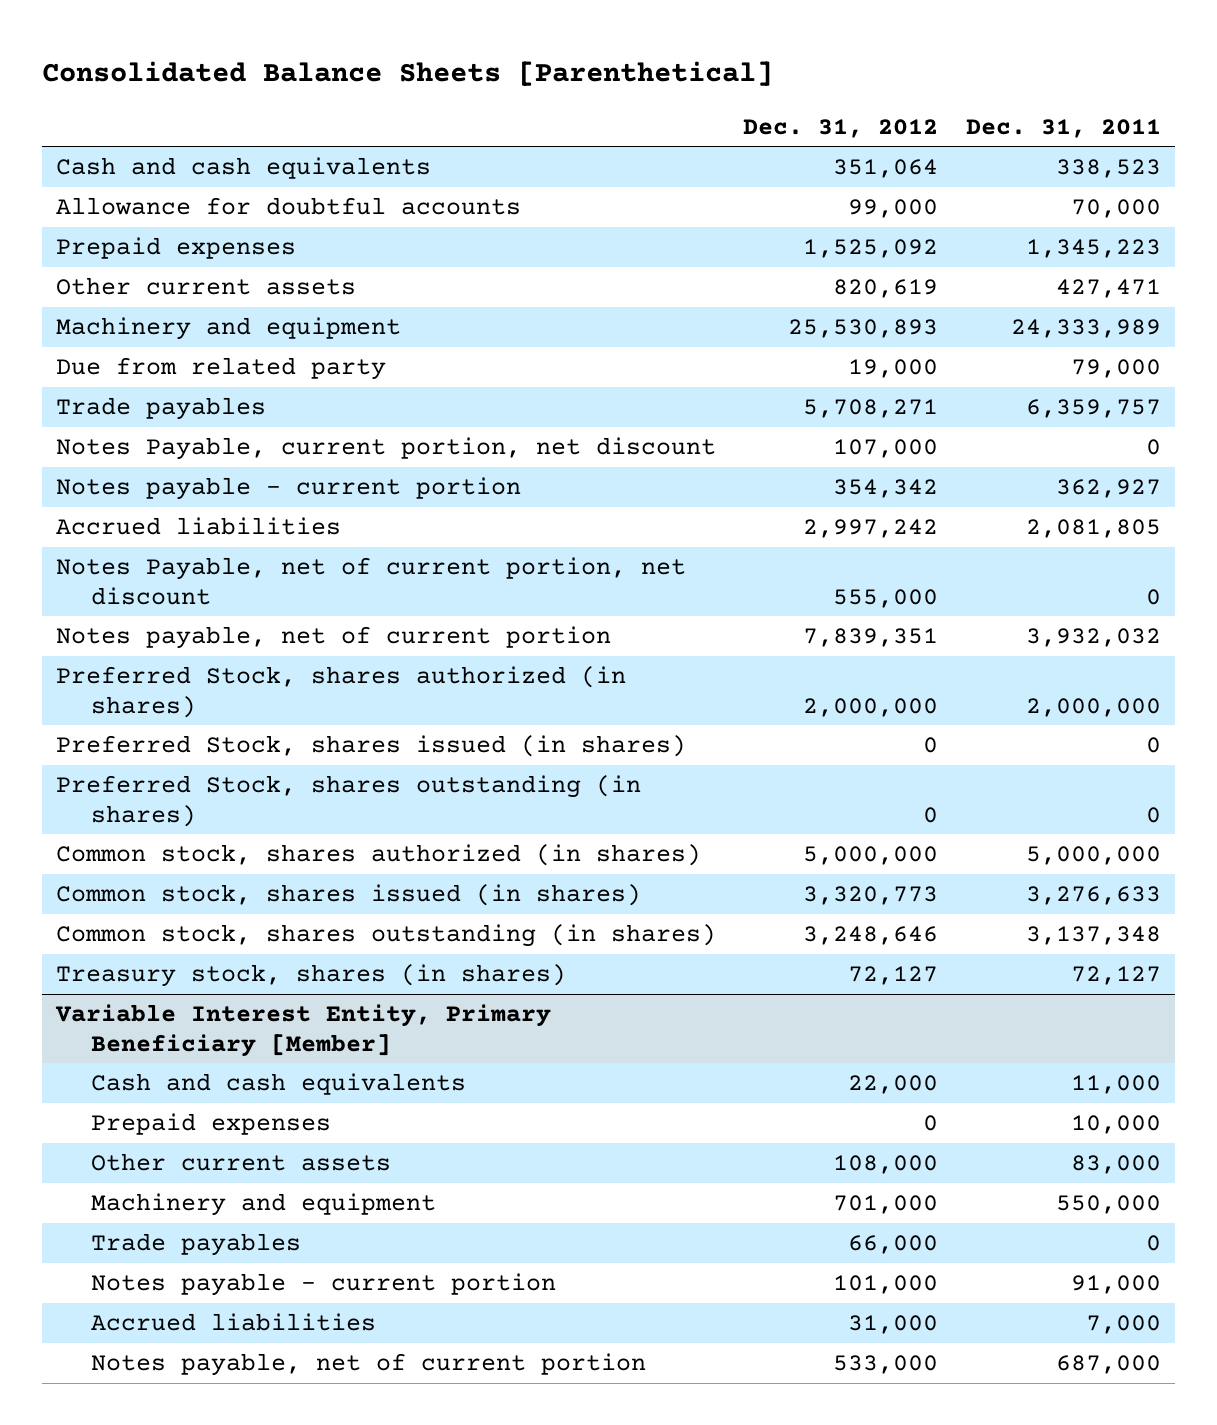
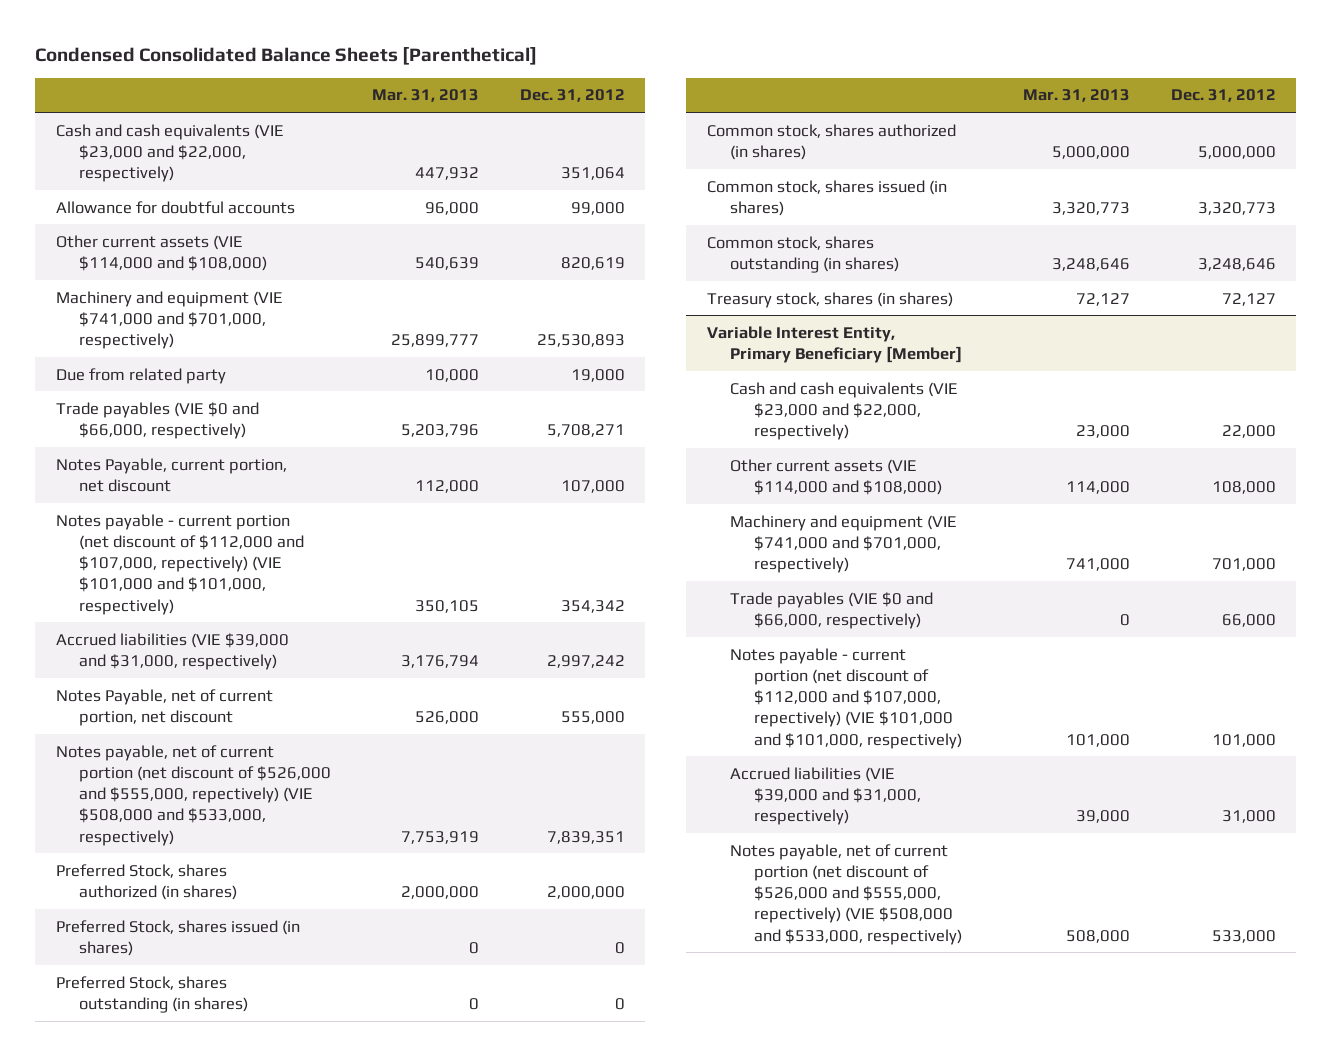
- Consolidated Balance Sheets [Parenthetical]
+ Condensed Consolidated Balance Sheets [Parenthetical]
- | Dec. 31, 2012 | Dec. 31, 2011
+ | Mar. 31, 2013 | Dec. 31, 2012
- Cash and cash equivalents | 351,064 | 338,523
+ Cash and cash equivalents (VIE $23,000 and $22,000, respectively) | 447,932 | 351,064
- Prepaid expenses | 1,525,092 | 1,345,223
- Other current assets | 820,619 | 427,471
- Machinery and equipment | 25,530,893 | 24,333,989
+ Other current assets (VIE $114,000 and $108,000) | 540,639 | 820,619
+ Machinery and equipment (VIE $741,000 and $701,000, respectively) | 25,899,777 | 25,530,893
- Trade payables | 5,708,271 | 6,359,757
+ Trade payables (VIE $0 and $66,000, respectively) | 5,203,796 | 5,708,271
- Notes payable - current portion | 354,342 | 362,927
- Accrued liabilities | 2,997,242 | 2,081,805
+ Notes payable - current portion (net discount of $112,000 and $107,000, repectively) (VIE $101,000 and $101,000, respectively) | 350,105 | 354,342
+ Accrued liabilities (VIE $39,000 and $31,000, respectively) | 3,176,794 | 2,997,242
- Notes payable, net of current portion | 7,839,351 | 3,932,032
+ Notes payable, net of current portion (net discount of $526,000 and $555,000, repectively) (VIE $508,000 and $533,000, respectively) | 7,753,919 | 7,839,351
@ Variable Interest Entity, Primary Beneficiary [Member]
- Cash and cash equivalents | 22,000 | 11,000
- Prepaid expenses | 0 | 10,000
- Other current assets | 108,000 | 83,000
- Machinery and equipment | 701,000 | 550,000
- Trade payables | 66,000 | 0
- Notes payable - current portion | 101,000 | 91,000
- Accrued liabilities | 31,000 | 7,000
- Notes payable, net of current portion | 533,000 | 687,000
+ Cash and cash equivalents (VIE $23,000 and $22,000, respectively) | 23,000 | 22,000
+ Other current assets (VIE $114,000 and $108,000) | 114,000 | 108,000
+ Machinery and equipment (VIE $741,000 and $701,000, respectively) | 741,000 | 701,000
+ Trade payables (VIE $0 and $66,000, respectively) | 0 | 66,000
+ Notes payable - current portion (net discount of $112,000 and $107,000, repectively) (VIE $101,000 and $101,000, respectively) | 101,000 | 101,000
+ Accrued liabilities (VIE $39,000 and $31,000, respectively) | 39,000 | 31,000
+ Notes payable, net of current portion (net discount of $526,000 and $555,000, repectively) (VIE $508,000 and $533,000, respectively) | 508,000 | 533,000

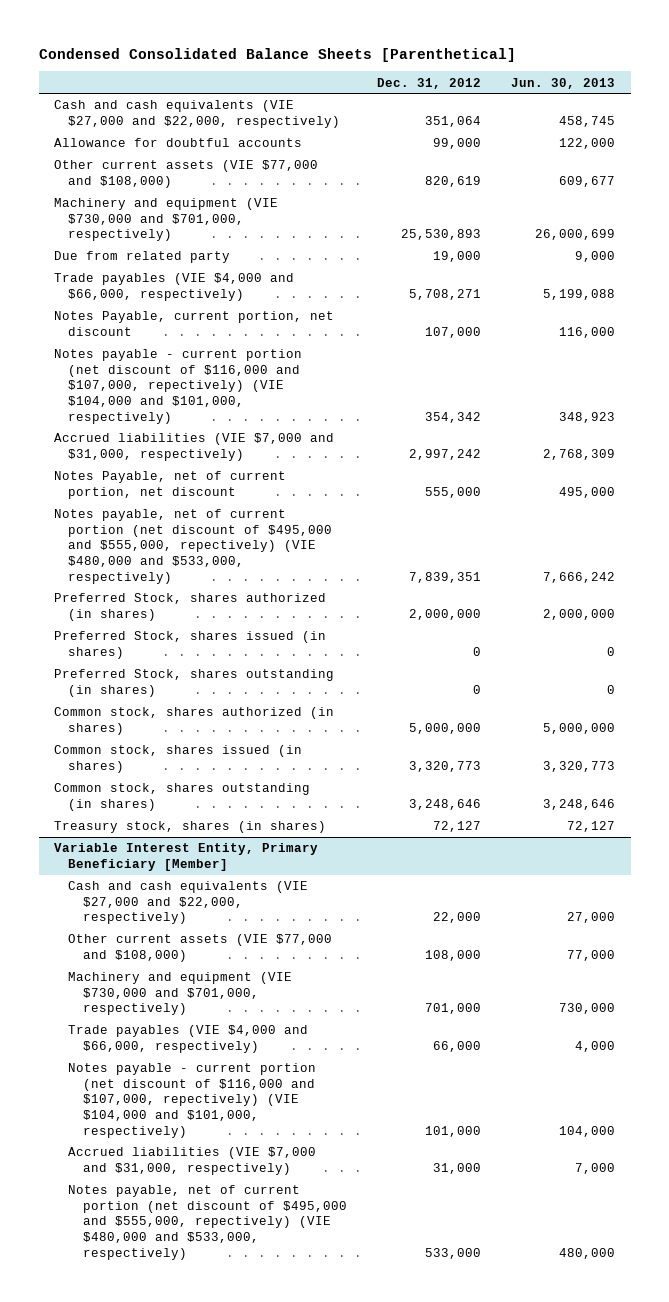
- | Mar. 31, 2013 | Dec. 31, 2012
+ | Dec. 31, 2012 | Jun. 30, 2013
- Cash and cash equivalents (VIE $23,000 and $22,000, respectively) | 447,932 | 351,064
+ Cash and cash equivalents (VIE $27,000 and $22,000, respectively) | 351,064 | 458,745
- Other current assets (VIE $114,000 and $108,000) | 540,639 | 820,619
- Machinery and equipment (VIE $741,000 and $701,000, respectively) | 25,899,777 | 25,530,893
+ Other current assets (VIE $77,000 and $108,000) | 820,619 | 609,677
+ Machinery and equipment (VIE $730,000 and $701,000, respectively) | 25,530,893 | 26,000,699
- Trade payables (VIE $0 and $66,000, respectively) | 5,203,796 | 5,708,271
+ Trade payables (VIE $4,000 and $66,000, respectively) | 5,708,271 | 5,199,088
- Notes payable - current portion (net discount of $112,000 and $107,000, repectively) (VIE $101,000 and $101,000, respectively) | 350,105 | 354,342
- Accrued liabilities (VIE $39,000 and $31,000, respectively) | 3,176,794 | 2,997,242
+ Notes payable - current portion (net discount of $116,000 and $107,000, repectively) (VIE $104,000 and $101,000, respectively) | 354,342 | 348,923
+ Accrued liabilities (VIE $7,000 and $31,000, respectively) | 2,997,242 | 2,768,309
- Notes payable, net of current portion (net discount of $526,000 and $555,000, repectively) (VIE $508,000 and $533,000, respectively) | 7,753,919 | 7,839,351
+ Notes payable, net of current portion (net discount of $495,000 and $555,000, repectively) (VIE $480,000 and $533,000, respectively) | 7,839,351 | 7,666,242
@ Variable Interest Entity, Primary Beneficiary [Member]
- Cash and cash equivalents (VIE $23,000 and $22,000, respectively) | 23,000 | 22,000
- Other current assets (VIE $114,000 and $108,000) | 114,000 | 108,000
- Machinery and equipment (VIE $741,000 and $701,000, respectively) | 741,000 | 701,000
- Trade payables (VIE $0 and $66,000, respectively) | 0 | 66,000
- Notes payable - current portion (net discount of $112,000 and $107,000, repectively) (VIE $101,000 and $101,000, respectively) | 101,000 | 101,000
- Accrued liabilities (VIE $39,000 and $31,000, respectively) | 39,000 | 31,000
- Notes payable, net of current portion (net discount of $526,000 and $555,000, repectively) (VIE $508,000 and $533,000, respectively) | 508,000 | 533,000
+ Cash and cash equivalents (VIE $27,000 and $22,000, respectively) | 22,000 | 27,000
+ Other current assets (VIE $77,000 and $108,000) | 108,000 | 77,000
+ Machinery and equipment (VIE $730,000 and $701,000, respectively) | 701,000 | 730,000
+ Trade payables (VIE $4,000 and $66,000, respectively) | 66,000 | 4,000
+ Notes payable - current portion (net discount of $116,000 and $107,000, repectively) (VIE $104,000 and $101,000, respectively) | 101,000 | 104,000
+ Accrued liabilities (VIE $7,000 and $31,000, respectively) | 31,000 | 7,000
+ Notes payable, net of current portion (net discount of $495,000 and $555,000, repectively) (VIE $480,000 and $533,000, respectively) | 533,000 | 480,000

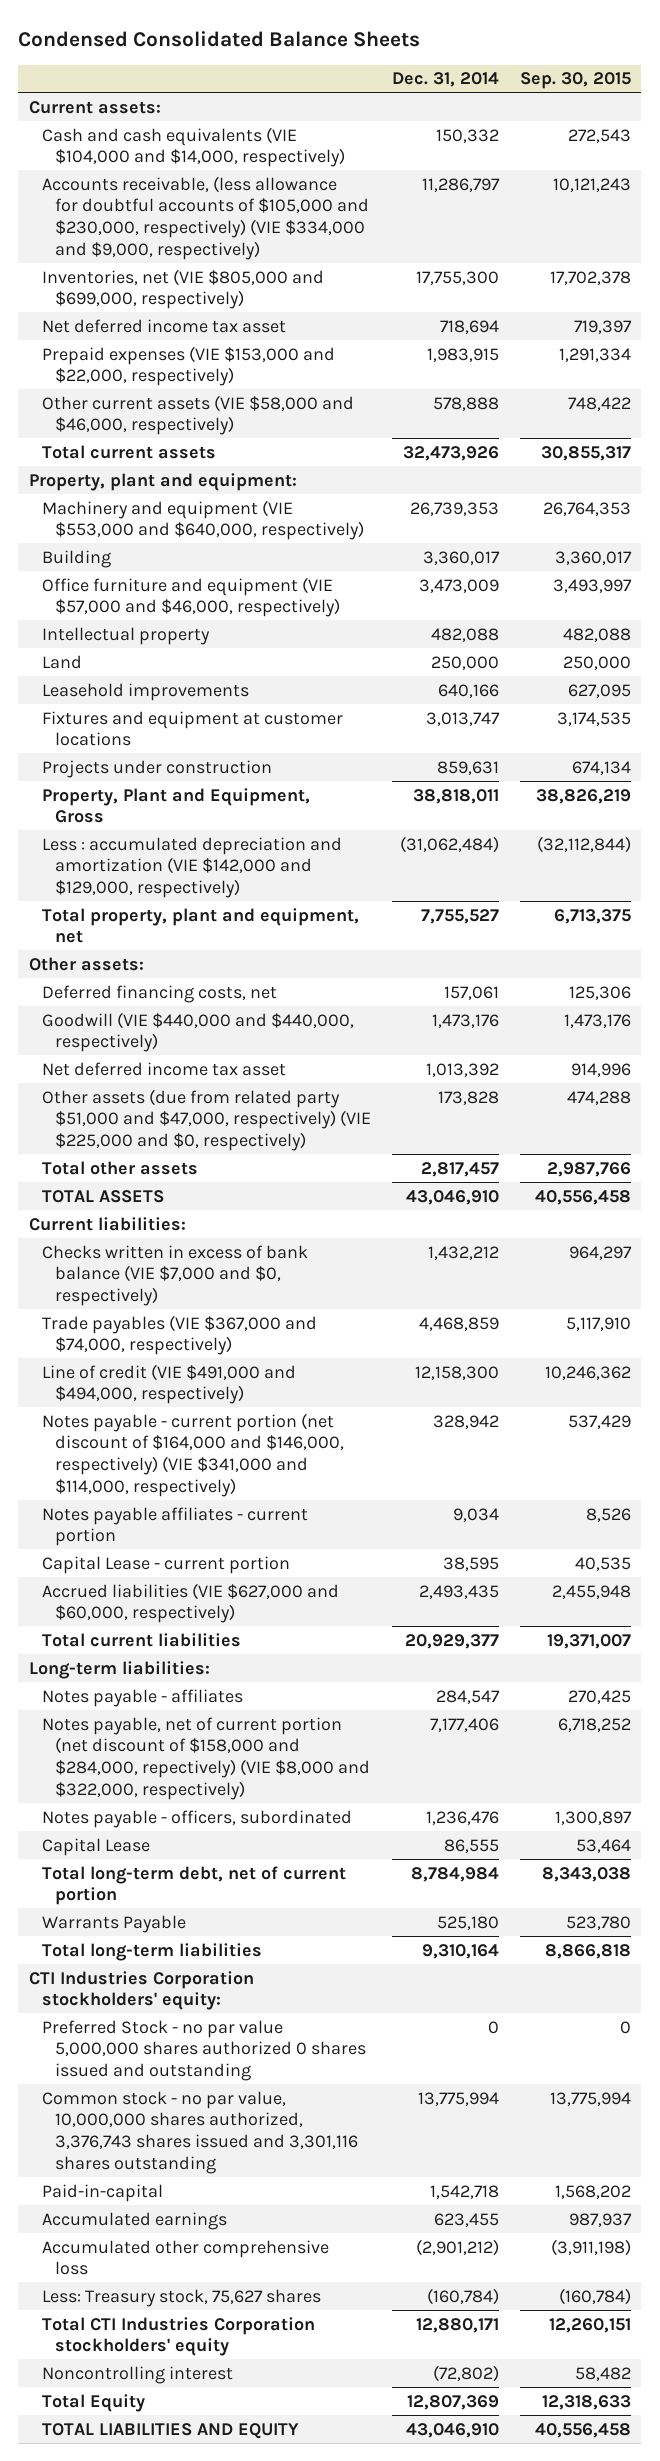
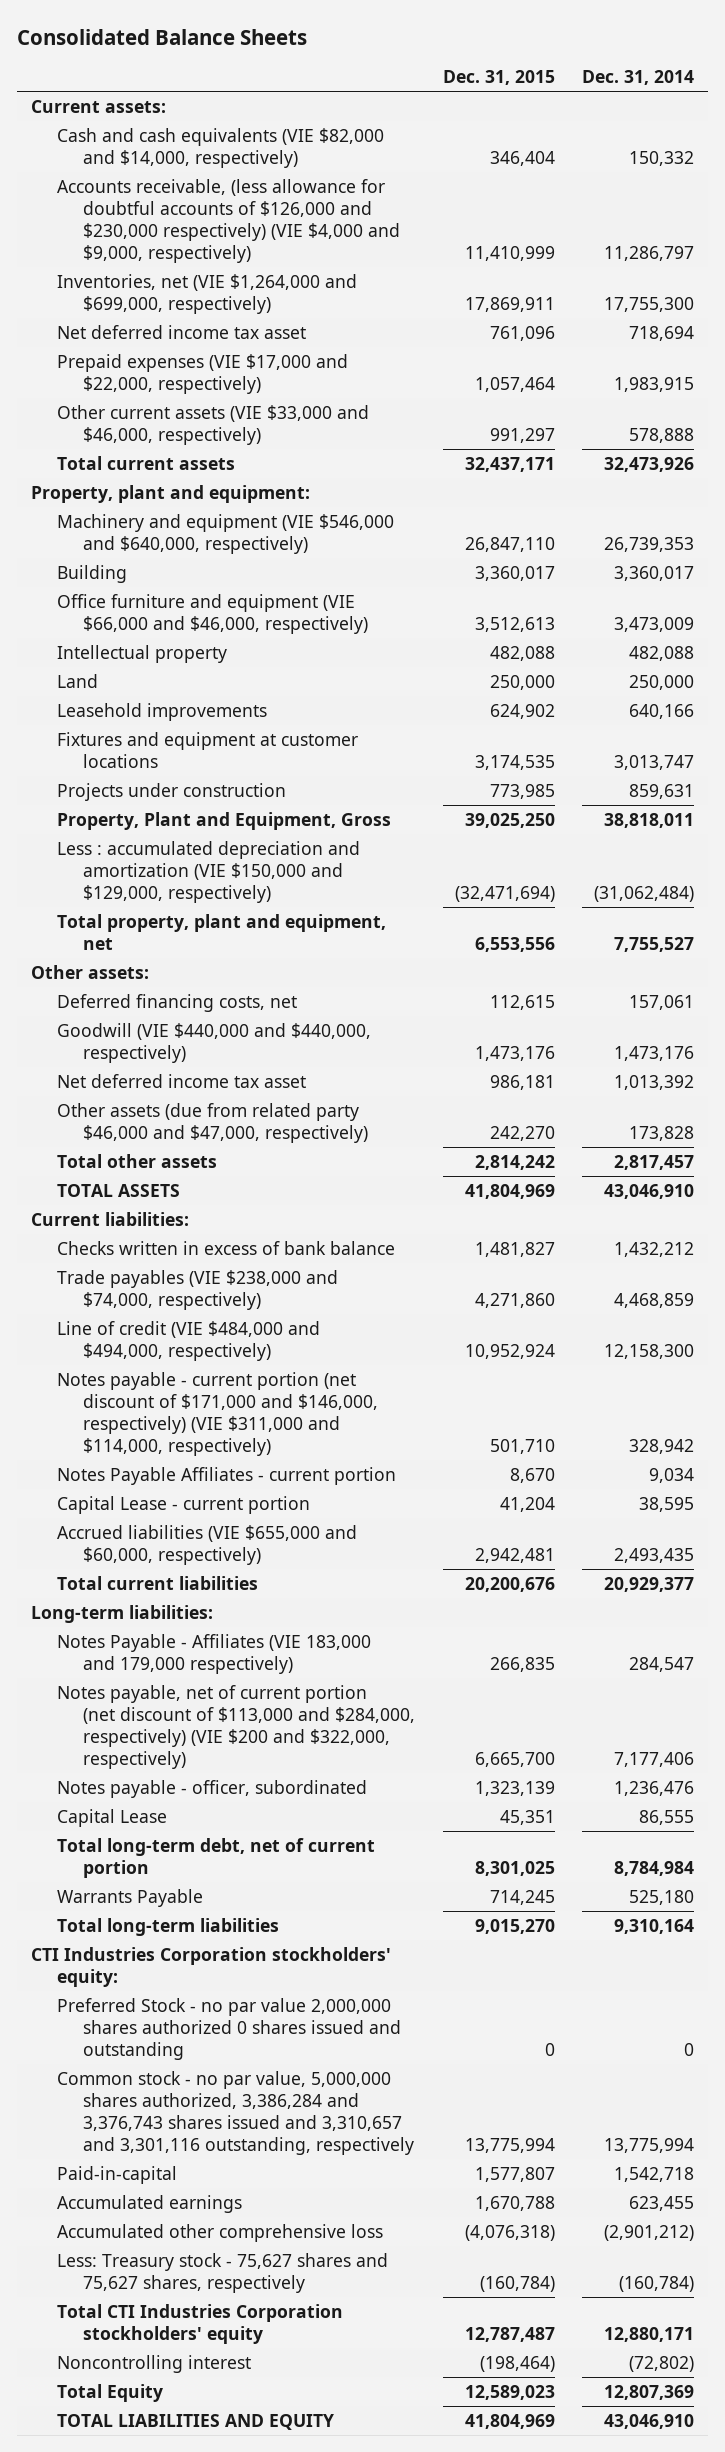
- Condensed Consolidated Balance Sheets
+ Consolidated Balance Sheets
- | Dec. 31, 2014 | Sep. 30, 2015
+ | Dec. 31, 2015 | Dec. 31, 2014
- Cash and cash equivalents (VIE $104,000 and $14,000, respectively) | 150,332 | 272,543
- Accounts receivable, (less allowance for doubtful accounts of $105,000 and $230,000, respectively) (VIE $334,000 and $9,000, respectively) | 11,286,797 | 10,121,243
- Inventories, net (VIE $805,000 and $699,000, respectively) | 17,755,300 | 17,702,378
+ Cash and cash equivalents (VIE $82,000 and $14,000, respectively) | 346,404 | 150,332
+ Accounts receivable, (less allowance for doubtful accounts of $126,000 and $230,000 respectively) (VIE $4,000 and $9,000, respectively) | 11,410,999 | 11,286,797
+ Inventories, net (VIE $1,264,000 and $699,000, respectively) | 17,869,911 | 17,755,300
- Prepaid expenses (VIE $153,000 and $22,000, respectively) | 1,983,915 | 1,291,334
- Other current assets (VIE $58,000 and $46,000, respectively) | 578,888 | 748,422
+ Prepaid expenses (VIE $17,000 and $22,000, respectively) | 1,057,464 | 1,983,915
+ Other current assets (VIE $33,000 and $46,000, respectively) | 991,297 | 578,888
- Machinery and equipment (VIE $553,000 and $640,000, respectively) | 26,739,353 | 26,764,353
+ Machinery and equipment (VIE $546,000 and $640,000, respectively) | 26,847,110 | 26,739,353
- Office furniture and equipment (VIE $57,000 and $46,000, respectively) | 3,473,009 | 3,493,997
+ Office furniture and equipment (VIE $66,000 and $46,000, respectively) | 3,512,613 | 3,473,009
- Less : accumulated depreciation and amortization (VIE $142,000 and $129,000, respectively) | (31,062,484) | (32,112,844)
+ Less : accumulated depreciation and amortization (VIE $150,000 and $129,000, respectively) | (32,471,694) | (31,062,484)
- Other assets (due from related party $51,000 and $47,000, respectively) (VIE $225,000 and $0, respectively) | 173,828 | 474,288
+ Other assets (due from related party $46,000 and $47,000, respectively) | 242,270 | 173,828
- Checks written in excess of bank balance (VIE $7,000 and $0, respectively) | 1,432,212 | 964,297
- Trade payables (VIE $367,000 and $74,000, respectively) | 4,468,859 | 5,117,910
- Line of credit (VIE $491,000 and $494,000, respectively) | 12,158,300 | 10,246,362
- Notes payable - current portion (net discount of $164,000 and $146,000, respectively) (VIE $341,000 and $114,000, respectively) | 328,942 | 537,429
- Notes payable affiliates - current portion | 9,034 | 8,526
+ Checks written in excess of bank balance | 1,481,827 | 1,432,212
+ Trade payables (VIE $238,000 and $74,000, respectively) | 4,271,860 | 4,468,859
+ Line of credit (VIE $484,000 and $494,000, respectively) | 10,952,924 | 12,158,300
+ Notes payable - current portion (net discount of $171,000 and $146,000, respectively) (VIE $311,000 and $114,000, respectively) | 501,710 | 328,942
+ Notes Payable Affiliates - current portion | 8,670 | 9,034
- Accrued liabilities (VIE $627,000 and $60,000, respectively) | 2,493,435 | 2,455,948
+ Accrued liabilities (VIE $655,000 and $60,000, respectively) | 2,942,481 | 2,493,435
- Notes payable - affiliates | 284,547 | 270,425
- Notes payable, net of current portion (net discount of $158,000 and $284,000, repectively) (VIE $8,000 and $322,000, respectively) | 7,177,406 | 6,718,252
- Notes payable - officers, subordinated | 1,236,476 | 1,300,897
+ Notes Payable - Affiliates (VIE 183,000 and 179,000 respectively) | 266,835 | 284,547
+ Notes payable, net of current portion (net discount of $113,000 and $284,000, respectively) (VIE $200 and $322,000, respectively) | 6,665,700 | 7,177,406
+ Notes payable - officer, subordinated | 1,323,139 | 1,236,476
- Preferred Stock - no par value 5,000,000 shares authorized 0 shares issued and outstanding | 0 | 0
- Common stock - no par value, 10,000,000 shares authorized, 3,376,743 shares issued and 3,301,116 shares outstanding | 13,775,994 | 13,775,994
+ Preferred Stock - no par value 2,000,000 shares authorized 0 shares issued and outstanding | 0 | 0
+ Common stock - no par value, 5,000,000 shares authorized, 3,386,284 and 3,376,743 shares issued and 3,310,657 and 3,301,116 outstanding, respectively | 13,775,994 | 13,775,994
- Less: Treasury stock, 75,627 shares | (160,784) | (160,784)
+ Less: Treasury stock - 75,627 shares and 75,627 shares, respectively | (160,784) | (160,784)

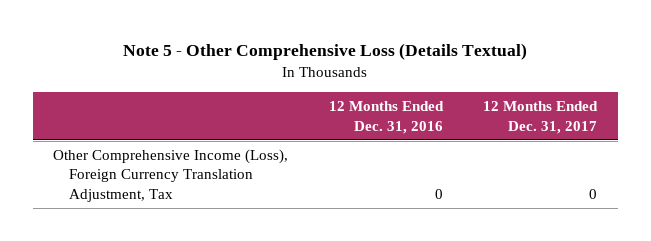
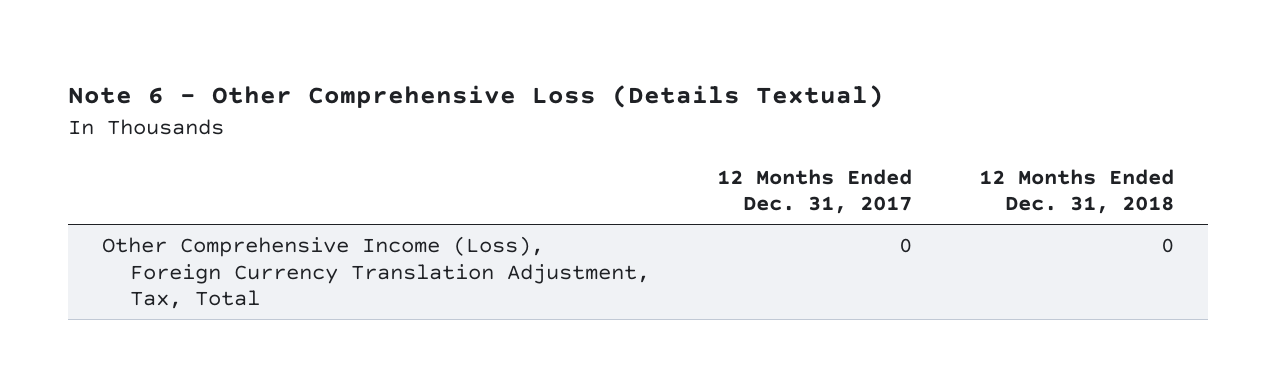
- Note 5 - Other Comprehensive Loss (Details Textual)
+ Note 6 - Other Comprehensive Loss (Details Textual)
- | 12 Months Ended Dec. 31, 2016 | 12 Months Ended Dec. 31, 2017
+ | 12 Months Ended Dec. 31, 2017 | 12 Months Ended Dec. 31, 2018
- Other Comprehensive Income (Loss), Foreign Currency Translation Adjustment, Tax | 0 | 0
+ Other Comprehensive Income (Loss), Foreign Currency Translation Adjustment, Tax, Total | 0 | 0

